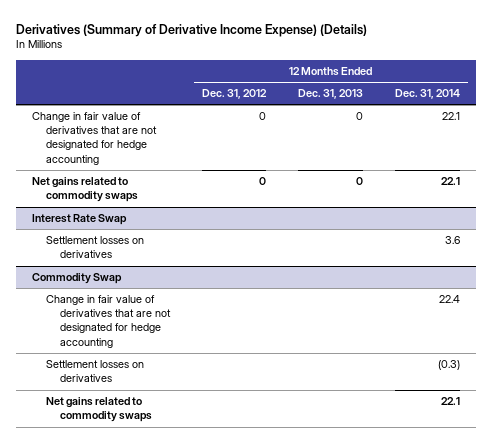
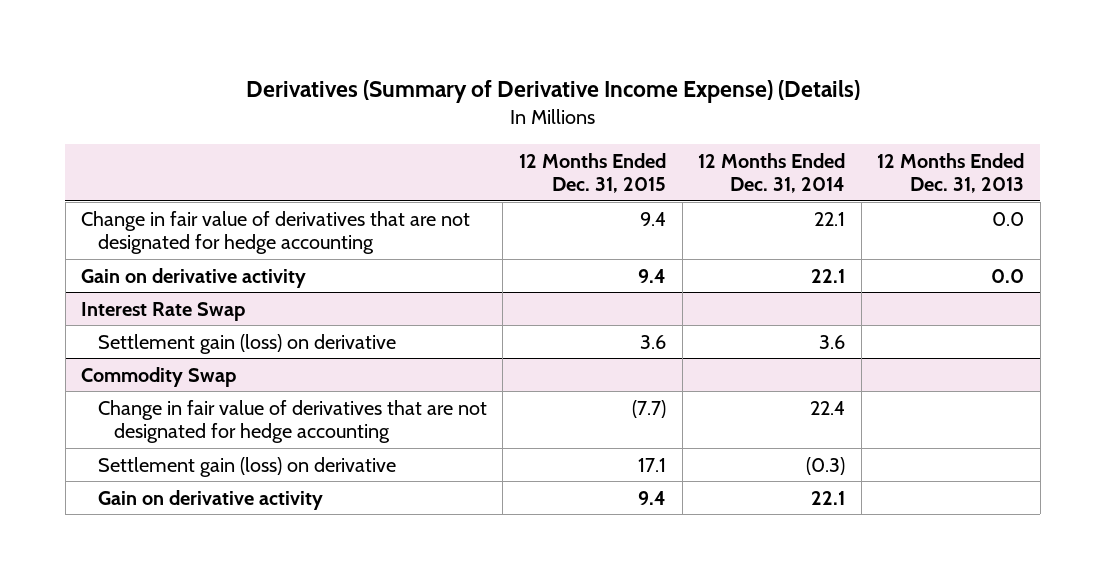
- | 12 Months Ended Dec. 31, 2012 | 12 Months Ended Dec. 31, 2013 | 12 Months Ended Dec. 31, 2014
+ | 12 Months Ended Dec. 31, 2015 | 12 Months Ended Dec. 31, 2014 | 12 Months Ended Dec. 31, 2013
- Change in fair value of derivatives that are not designated for hedge accounting | 0 | 0 | 22.1
- Net gains related to commodity swaps | 0 | 0 | 22.1
+ Change in fair value of derivatives that are not designated for hedge accounting | 9.4 | 22.1 | 0.0
+ Gain on derivative activity | 9.4 | 22.1 | 0.0
@ Interest Rate Swap
- Settlement losses on derivatives | | | 3.6
+ Settlement gain (loss) on derivative | 3.6 | 3.6 |
@ Commodity Swap
- Settlement losses on derivatives | | | (0.3)
- Net gains related to commodity swaps | | | 22.1
+ Settlement gain (loss) on derivative | 17.1 | (0.3) |
+ Gain on derivative activity | 9.4 | 22.1 |

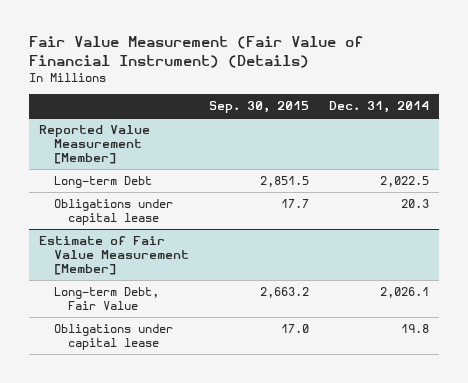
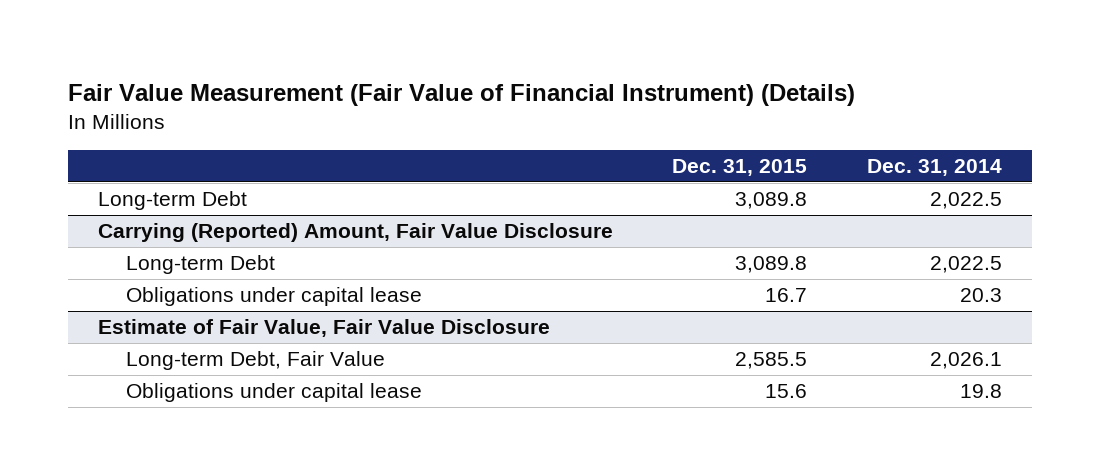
- | Sep. 30, 2015 | Dec. 31, 2014
+ | Dec. 31, 2015 | Dec. 31, 2014
- Reported Value Measurement [Member]
+ Carrying (Reported) Amount, Fair Value Disclosure
+ Long-term Debt | 3,089.8 | 2,022.5
- Estimate of Fair Value Measurement [Member]
+ Estimate of Fair Value, Fair Value Disclosure

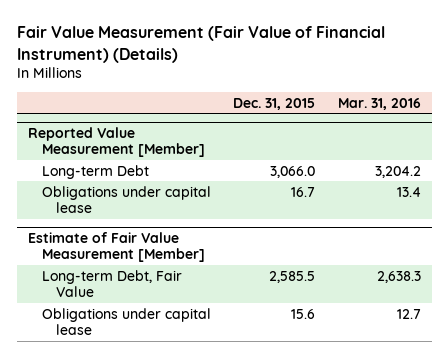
- | Dec. 31, 2015 | Dec. 31, 2014
+ | Dec. 31, 2015 | Mar. 31, 2016
- Long-term Debt | 3,089.8 | 2,022.5
- Carrying (Reported) Amount, Fair Value Disclosure
- Long-term Debt | 3,089.8 | 2,022.5
+ Reported Value Measurement [Member]
+ Long-term Debt | 3,066.0 | 3,204.2
- Estimate of Fair Value, Fair Value Disclosure
+ Estimate of Fair Value Measurement [Member]

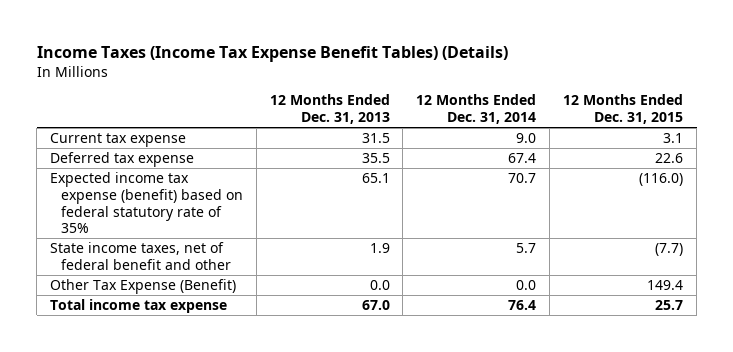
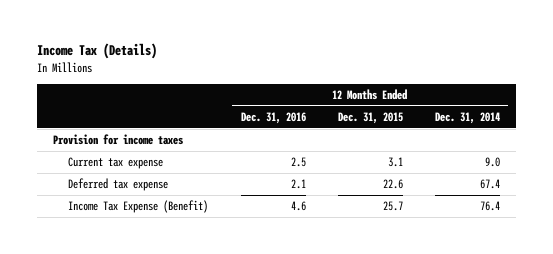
- Income Taxes (Income Tax Expense Benefit Tables) (Details)
+ Income Tax (Details)
- | 12 Months Ended Dec. 31, 2013 | 12 Months Ended Dec. 31, 2014 | 12 Months Ended Dec. 31, 2015
+ | 12 Months Ended Dec. 31, 2016 | 12 Months Ended Dec. 31, 2015 | 12 Months Ended Dec. 31, 2014
+ Provision for income taxes
- Expected income tax expense (benefit) based on federal statutory rate of 35% | 65.1 | 70.7 | (116.0)
- State income taxes, net of federal benefit and other | 1.9 | 5.7 | (7.7)
- Other Tax Expense (Benefit) | 0.0 | 0.0 | 149.4
- Total income tax expense | 67.0 | 76.4 | 25.7
+ Income Tax Expense (Benefit) | 4.6 | 25.7 | 76.4

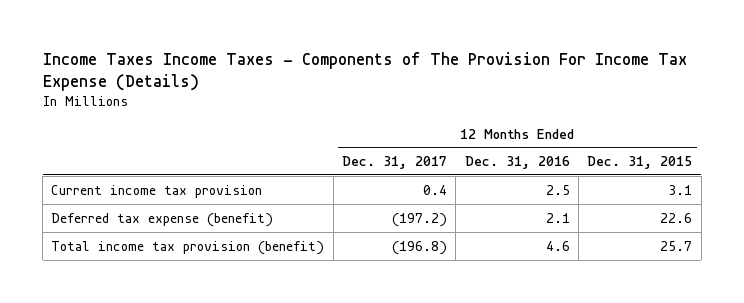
- Income Tax (Details)
+ Income Taxes Income Taxes - Components of The Provision For Income Tax Expense (Details)
- | 12 Months Ended Dec. 31, 2016 | 12 Months Ended Dec. 31, 2015 | 12 Months Ended Dec. 31, 2014
+ | 12 Months Ended Dec. 31, 2017 | 12 Months Ended Dec. 31, 2016 | 12 Months Ended Dec. 31, 2015
- Provision for income taxes
- Current tax expense | 2.5 | 3.1 | 9.0
- Deferred tax expense | 2.1 | 22.6 | 67.4
- Income Tax Expense (Benefit) | 4.6 | 25.7 | 76.4
+ Current income tax provision | 0.4 | 2.5 | 3.1
+ Deferred tax expense (benefit) | (197.2) | 2.1 | 22.6
+ Total income tax provision (benefit) | (196.8) | 4.6 | 25.7

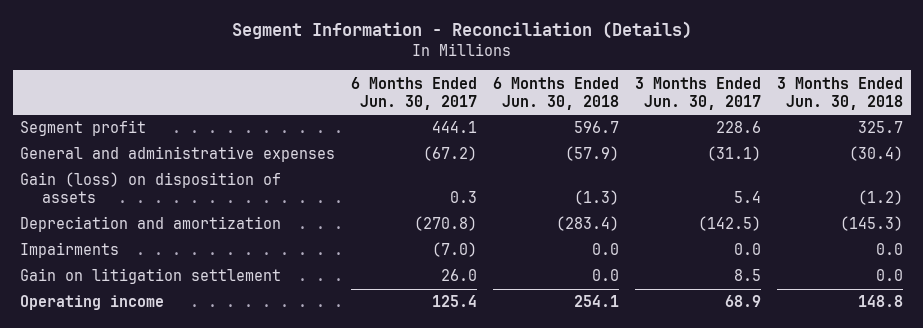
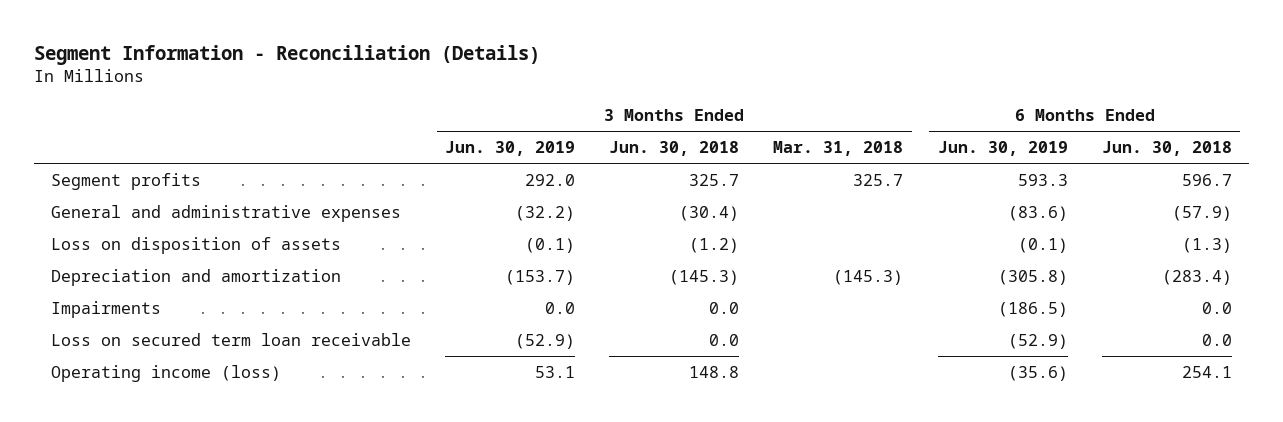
- | 6 Months Ended Jun. 30, 2017 | 6 Months Ended Jun. 30, 2018 | 3 Months Ended Jun. 30, 2017 | 3 Months Ended Jun. 30, 2018
+ | 3 Months Ended Jun. 30, 2019 | 3 Months Ended Jun. 30, 2018 | 3 Months Ended Mar. 31, 2018 | 6 Months Ended Jun. 30, 2019 | 6 Months Ended Jun. 30, 2018
- Segment profit | 444.1 | 596.7 | 228.6 | 325.7
+ Segment profits | 292.0 | 325.7 | 325.7 | 593.3 | 596.7
- Gain (loss) on disposition of assets | 0.3 | (1.3) | 5.4 | (1.2)
+ Loss on disposition of assets | (0.1) | (1.2) | | (0.1) | (1.3)
- Gain on litigation settlement | 26.0 | 0.0 | 8.5 | 0.0
- Operating income | 125.4 | 254.1 | 68.9 | 148.8
+ Loss on secured term loan receivable | (52.9) | 0.0 | | (52.9) | 0.0
+ Operating income (loss) | 53.1 | 148.8 | | (35.6) | 254.1

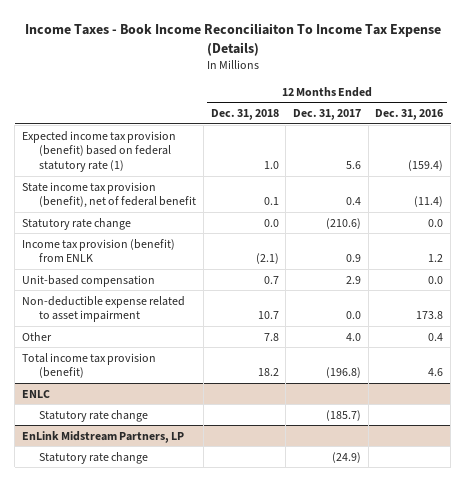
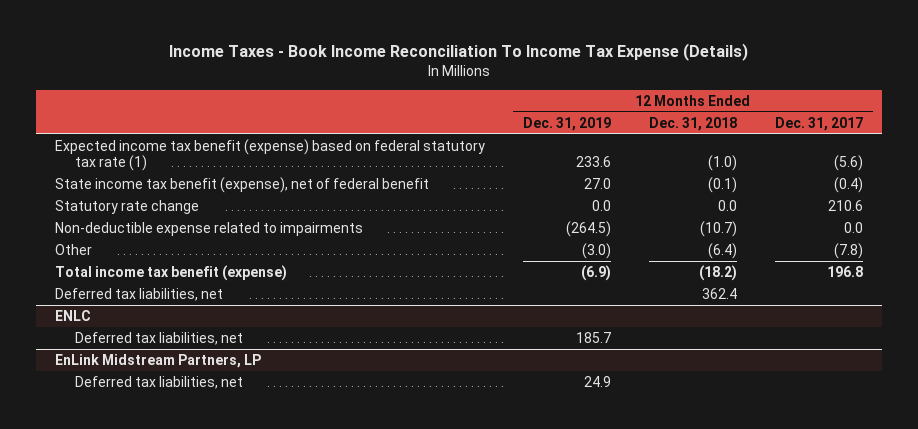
- Income Taxes - Book Income Reconciliaiton To Income Tax Expense (Details)
+ Income Taxes - Book Income Reconciliation To Income Tax Expense (Details)
- | 12 Months Ended Dec. 31, 2018 | 12 Months Ended Dec. 31, 2017 | 12 Months Ended Dec. 31, 2016
+ | 12 Months Ended Dec. 31, 2019 | 12 Months Ended Dec. 31, 2018 | 12 Months Ended Dec. 31, 2017
- Expected income tax provision (benefit) based on federal statutory rate (1) | 1.0 | 5.6 | (159.4)
- State income tax provision (benefit), net of federal benefit | 0.1 | 0.4 | (11.4)
- Statutory rate change | 0.0 | (210.6) | 0.0
- Income tax provision (benefit) from ENLK | (2.1) | 0.9 | 1.2
- Unit-based compensation | 0.7 | 2.9 | 0.0
- Non-deductible expense related to asset impairment | 10.7 | 0.0 | 173.8
- Other | 7.8 | 4.0 | 0.4
- Total income tax provision (benefit) | 18.2 | (196.8) | 4.6
+ Expected income tax benefit (expense) based on federal statutory tax rate (1) | 233.6 | (1.0) | (5.6)
+ State income tax benefit (expense), net of federal benefit | 27.0 | (0.1) | (0.4)
+ Statutory rate change | 0.0 | 0.0 | 210.6
+ Non-deductible expense related to impairments | (264.5) | (10.7) | 0.0
+ Other | (3.0) | (6.4) | (7.8)
+ Total income tax benefit (expense) | (6.9) | (18.2) | 196.8
+ Deferred tax liabilities, net | | 362.4 |
@ ENLC
- Statutory rate change | | (185.7) |
+ Deferred tax liabilities, net | 185.7 | |
@ EnLink Midstream Partners, LP
- Statutory rate change | | (24.9) |
+ Deferred tax liabilities, net | 24.9 | |

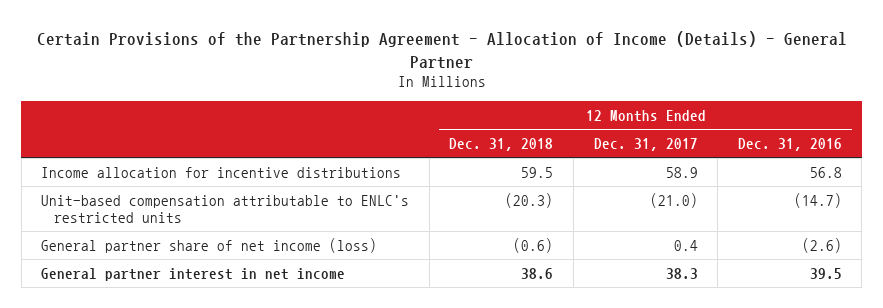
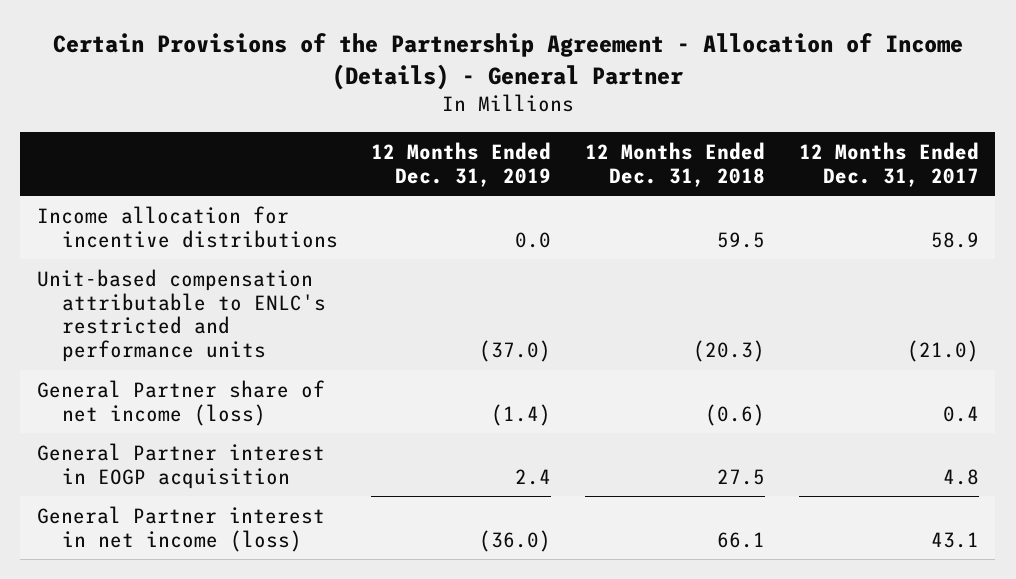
- | 12 Months Ended Dec. 31, 2018 | 12 Months Ended Dec. 31, 2017 | 12 Months Ended Dec. 31, 2016
+ | 12 Months Ended Dec. 31, 2019 | 12 Months Ended Dec. 31, 2018 | 12 Months Ended Dec. 31, 2017
- Unit-based compensation attributable to ENLC's restricted units | (20.3) | (21.0) | (14.7)
- General partner share of net income (loss) | (0.6) | 0.4 | (2.6)
- General partner interest in net income | 38.6 | 38.3 | 39.5
+ Unit-based compensation attributable to ENLC's restricted and performance units | (37.0) | (20.3) | (21.0)
+ General Partner share of net income (loss) | (1.4) | (0.6) | 0.4
+ General Partner interest in EOGP acquisition | 2.4 | 27.5 | 4.8
+ General Partner interest in net income (loss) | (36.0) | 66.1 | 43.1

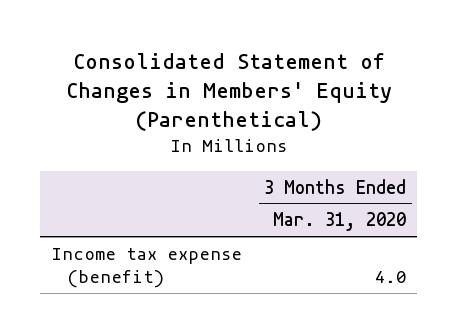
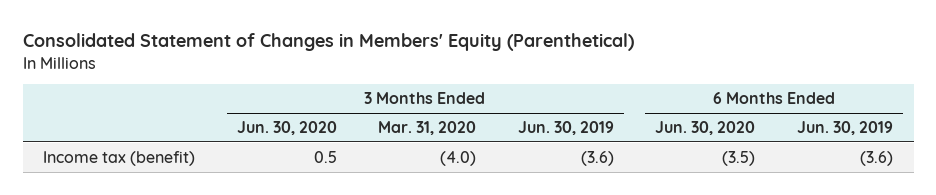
- | 3 Months Ended Mar. 31, 2020
+ | 3 Months Ended Jun. 30, 2020 | 3 Months Ended Mar. 31, 2020 | 3 Months Ended Jun. 30, 2019 | 6 Months Ended Jun. 30, 2020 | 6 Months Ended Jun. 30, 2019
- Income tax expense (benefit) | 4.0
+ Income tax (benefit) | 0.5 | (4.0) | (3.6) | (3.5) | (3.6)

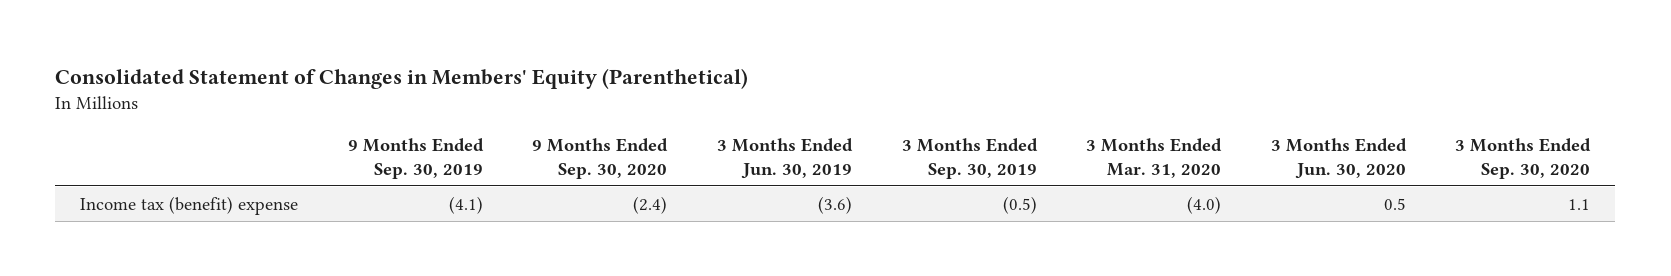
- | 3 Months Ended Jun. 30, 2020 | 3 Months Ended Mar. 31, 2020 | 3 Months Ended Jun. 30, 2019 | 6 Months Ended Jun. 30, 2020 | 6 Months Ended Jun. 30, 2019
+ | 9 Months Ended Sep. 30, 2019 | 9 Months Ended Sep. 30, 2020 | 3 Months Ended Jun. 30, 2019 | 3 Months Ended Sep. 30, 2019 | 3 Months Ended Mar. 31, 2020 | 3 Months Ended Jun. 30, 2020 | 3 Months Ended Sep. 30, 2020
- Income tax (benefit) | 0.5 | (4.0) | (3.6) | (3.5) | (3.6)
+ Income tax (benefit) expense | (4.1) | (2.4) | (3.6) | (0.5) | (4.0) | 0.5 | 1.1

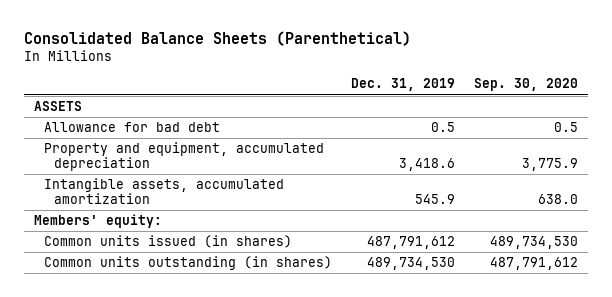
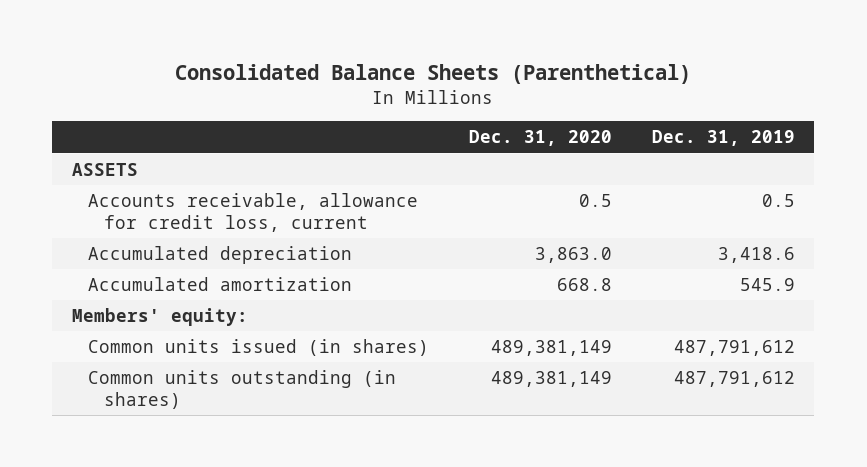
- | Dec. 31, 2019 | Sep. 30, 2020
+ | Dec. 31, 2020 | Dec. 31, 2019
- Allowance for bad debt | 0.5 | 0.5
- Property and equipment, accumulated depreciation | 3,418.6 | 3,775.9
- Intangible assets, accumulated amortization | 545.9 | 638.0
+ Accounts receivable, allowance for credit loss, current | 0.5 | 0.5
+ Accumulated depreciation | 3,863.0 | 3,418.6
+ Accumulated amortization | 668.8 | 545.9
- Common units outstanding (in shares) | 489,734,530 | 487,791,612
+ Common units outstanding (in shares) | 489,381,149 | 487,791,612

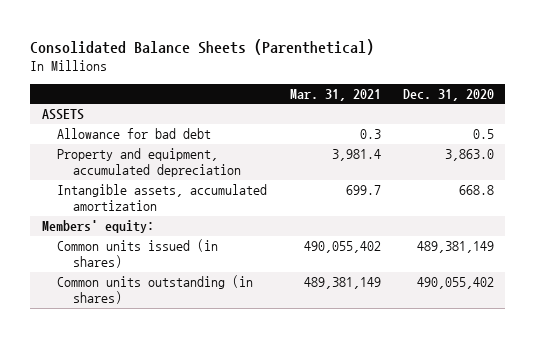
- | Dec. 31, 2020 | Dec. 31, 2019
+ | Mar. 31, 2021 | Dec. 31, 2020
- Accounts receivable, allowance for credit loss, current | 0.5 | 0.5
- Accumulated depreciation | 3,863.0 | 3,418.6
- Accumulated amortization | 668.8 | 545.9
+ Allowance for bad debt | 0.3 | 0.5
+ Property and equipment, accumulated depreciation | 3,981.4 | 3,863.0
+ Intangible assets, accumulated amortization | 699.7 | 668.8
- Common units outstanding (in shares) | 489,381,149 | 487,791,612
+ Common units outstanding (in shares) | 489,381,149 | 490,055,402

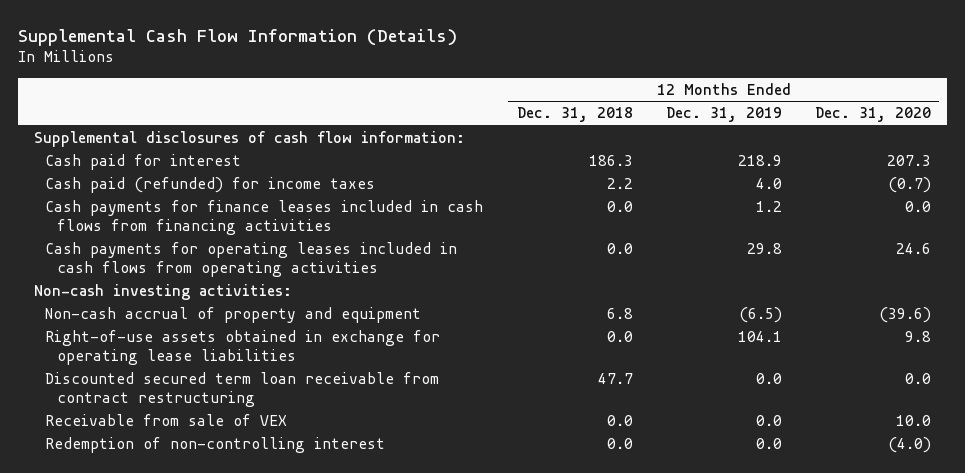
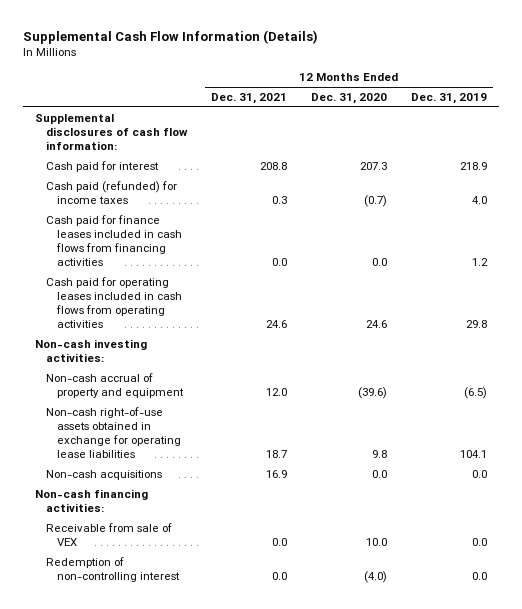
- | 12 Months Ended Dec. 31, 2018 | 12 Months Ended Dec. 31, 2019 | 12 Months Ended Dec. 31, 2020
+ | 12 Months Ended Dec. 31, 2021 | 12 Months Ended Dec. 31, 2020 | 12 Months Ended Dec. 31, 2019
- Cash payments for finance leases included in cash flows from financing activities | 0.0 | 1.2 | 0.0
- Cash payments for operating leases included in cash flows from operating activities | 0.0 | 29.8 | 24.6
+ Cash paid for finance leases included in cash flows from financing activities | 0.0 | 0.0 | 1.2
+ Cash paid for operating leases included in cash flows from operating activities | 24.6 | 24.6 | 29.8
- Right-of-use assets obtained in exchange for operating lease liabilities | 0.0 | 104.1 | 9.8
- Discounted secured term loan receivable from contract restructuring | 47.7 | 0.0 | 0.0
+ Non-cash right-of-use assets obtained in exchange for operating lease liabilities | 18.7 | 9.8 | 104.1
+ Non-cash acquisitions | 16.9 | 0.0 | 0.0
+ Non-cash financing activities:

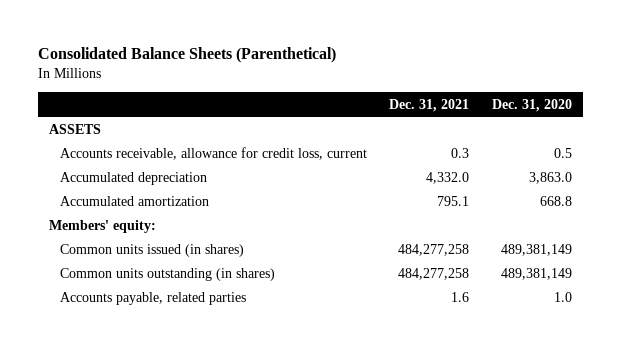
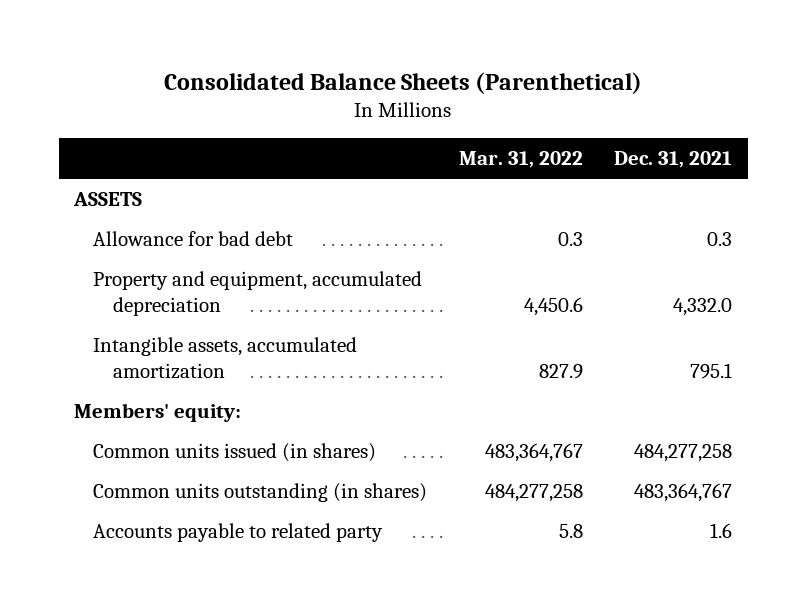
- | Dec. 31, 2021 | Dec. 31, 2020
+ | Mar. 31, 2022 | Dec. 31, 2021
- Accounts receivable, allowance for credit loss, current | 0.3 | 0.5
- Accumulated depreciation | 4,332.0 | 3,863.0
- Accumulated amortization | 795.1 | 668.8
+ Allowance for bad debt | 0.3 | 0.3
+ Property and equipment, accumulated depreciation | 4,450.6 | 4,332.0
+ Intangible assets, accumulated amortization | 827.9 | 795.1
- Common units outstanding (in shares) | 484,277,258 | 489,381,149
- Accounts payable, related parties | 1.6 | 1.0
+ Common units outstanding (in shares) | 484,277,258 | 483,364,767
+ Accounts payable to related party | 5.8 | 1.6

